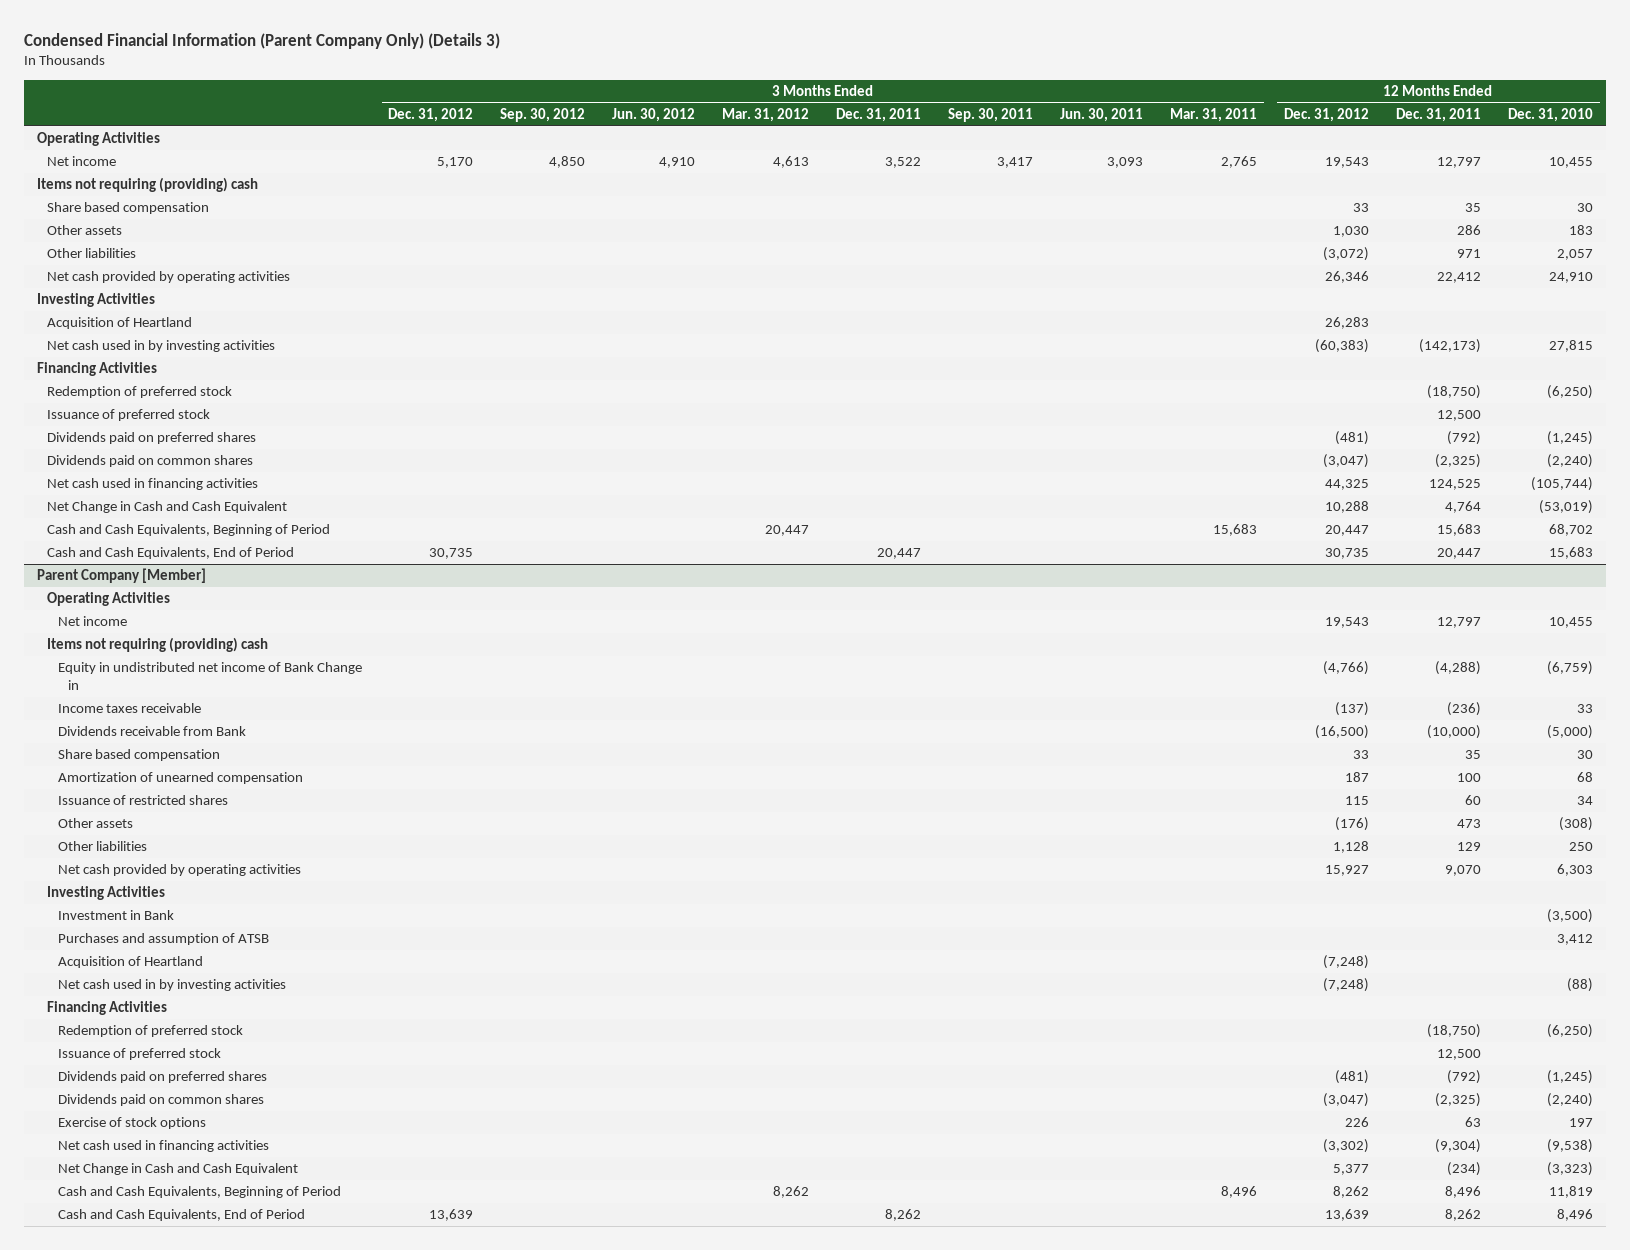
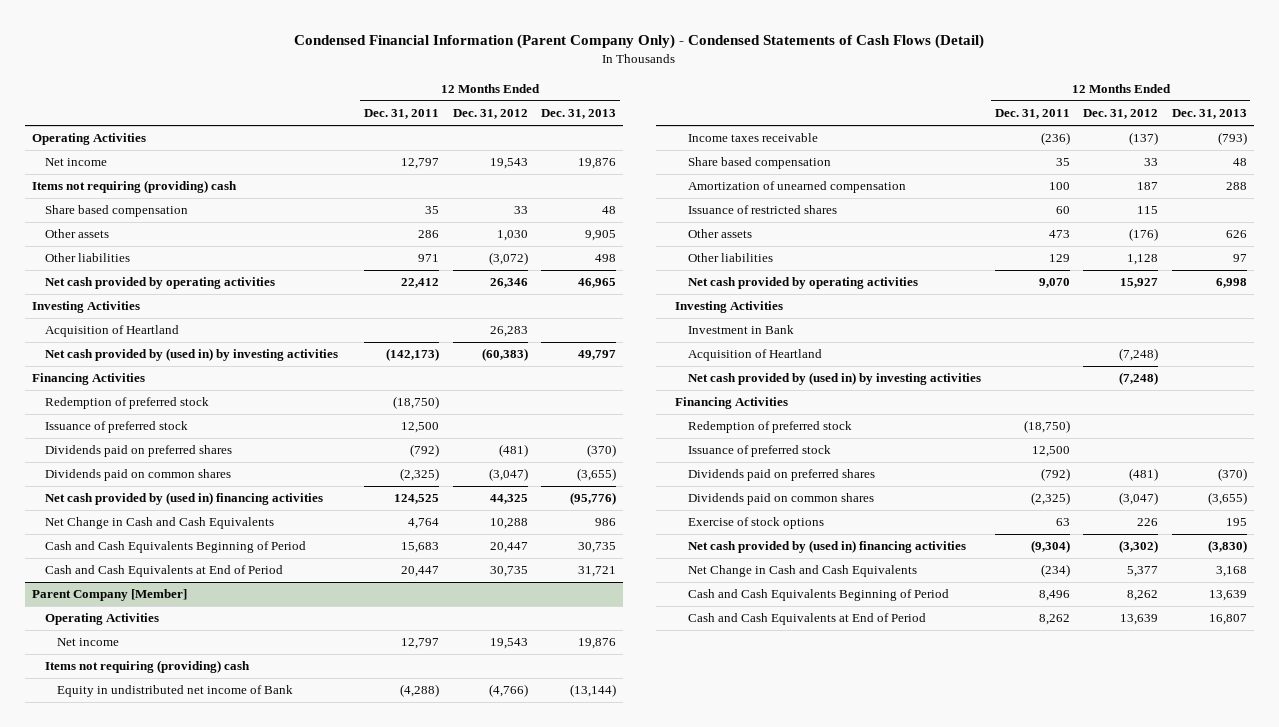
- Condensed Financial Information (Parent Company Only) (Details 3)
+ Condensed Financial Information (Parent Company Only) - Condensed Statements of Cash Flows (Detail)
- | 3 Months Ended Dec. 31, 2012 | 3 Months Ended Sep. 30, 2012 | 3 Months Ended Jun. 30, 2012 | 3 Months Ended Mar. 31, 2012 | 3 Months Ended Dec. 31, 2011 | 3 Months Ended Sep. 30, 2011 | 3 Months Ended Jun. 30, 2011 | 3 Months Ended Mar. 31, 2011 | 12 Months Ended Dec. 31, 2012 | 12 Months Ended Dec. 31, 2011 | 12 Months Ended Dec. 31, 2010
+ | 12 Months Ended Dec. 31, 2011 | 12 Months Ended Dec. 31, 2012 | 12 Months Ended Dec. 31, 2013
- Net cash used in by investing activities | | | | | | | | | (60,383) | (142,173) | 27,815
+ Net cash provided by (used in) by investing activities | (142,173) | (60,383) | 49,797
- Net cash used in financing activities | | | | | | | | | 44,325 | 124,525 | (105,744)
- Net Change in Cash and Cash Equivalent | | | | | | | | | 10,288 | 4,764 | (53,019)
- Cash and Cash Equivalents, Beginning of Period | | | | 20,447 | | | | 15,683 | 20,447 | 15,683 | 68,702
- Cash and Cash Equivalents, End of Period | 30,735 | | | | 20,447 | | | | 30,735 | 20,447 | 15,683
+ Net cash provided by (used in) financing activities | 124,525 | 44,325 | (95,776)
+ Net Change in Cash and Cash Equivalents | 4,764 | 10,288 | 986
+ Cash and Cash Equivalents Beginning of Period | 15,683 | 20,447 | 30,735
+ Cash and Cash Equivalents at End of Period | 20,447 | 30,735 | 31,721
@ Parent Company [Member]
- Equity in undistributed net income of Bank Change in | | | | | | | | | (4,766) | (4,288) | (6,759)
+ Equity in undistributed net income of Bank | (4,288) | (4,766) | (13,144)
- Dividends receivable from Bank | | | | | | | | | (16,500) | (10,000) | (5,000)
- Purchases and assumption of ATSB | | | | | | | | | | | 3,412
- Net cash used in by investing activities | | | | | | | | | (7,248) | | (88)
+ Net cash provided by (used in) by investing activities | | (7,248) |
- Net cash used in financing activities | | | | | | | | | (3,302) | (9,304) | (9,538)
- Net Change in Cash and Cash Equivalent | | | | | | | | | 5,377 | (234) | (3,323)
- Cash and Cash Equivalents, Beginning of Period | | | | 8,262 | | | | 8,496 | 8,262 | 8,496 | 11,819
- Cash and Cash Equivalents, End of Period | 13,639 | | | | 8,262 | | | | 13,639 | 8,262 | 8,496
+ Net cash provided by (used in) financing activities | (9,304) | (3,302) | (3,830)
+ Net Change in Cash and Cash Equivalents | (234) | 5,377 | 3,168
+ Cash and Cash Equivalents Beginning of Period | 8,496 | 8,262 | 13,639
+ Cash and Cash Equivalents at End of Period | 8,262 | 13,639 | 16,807

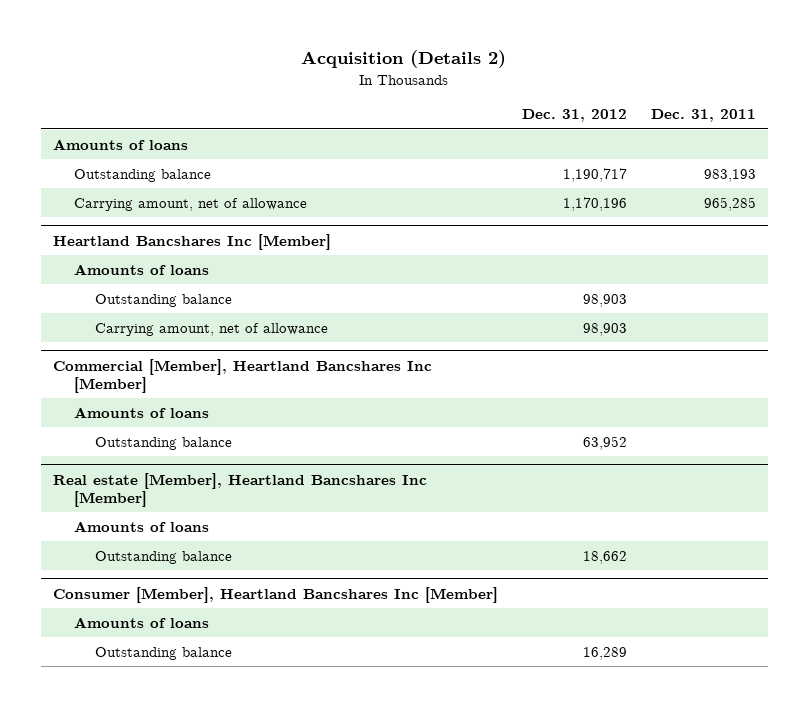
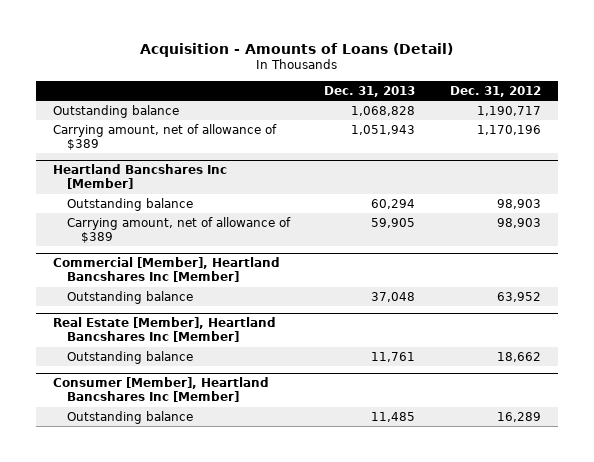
- Acquisition (Details 2)
+ Acquisition - Amounts of Loans (Detail)
- | Dec. 31, 2012 | Dec. 31, 2011
+ | Dec. 31, 2013 | Dec. 31, 2012
- Amounts of loans
- Carrying amount, net of allowance | 1,170,196 | 965,285
+ Carrying amount, net of allowance of $389 | 1,051,943 | 1,170,196
@ Heartland Bancshares Inc [Member]
- Amounts of loans
- Carrying amount, net of allowance | 98,903 |
+ Carrying amount, net of allowance of $389 | 59,905 | 98,903
@ Commercial [Member], Heartland Bancshares Inc [Member]
- Amounts of loans
- Real estate [Member], Heartland Bancshares Inc [Member]
- Amounts of loans
+ Real Estate [Member], Heartland Bancshares Inc [Member]
@ Consumer [Member], Heartland Bancshares Inc [Member]
- Amounts of loans

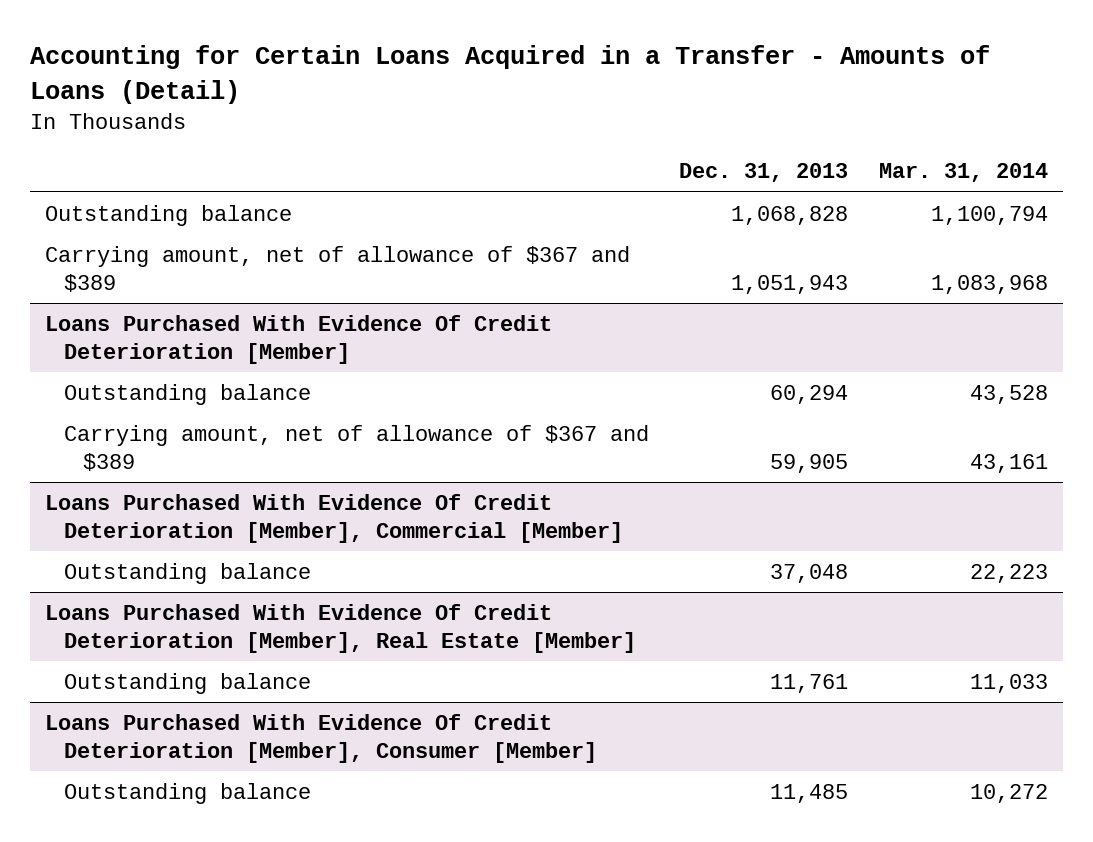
- Acquisition - Amounts of Loans (Detail)
+ Accounting for Certain Loans Acquired in a Transfer - Amounts of Loans (Detail)
- | Dec. 31, 2013 | Dec. 31, 2012
+ | Dec. 31, 2013 | Mar. 31, 2014
- Carrying amount, net of allowance of $389 | 1,051,943 | 1,170,196
- Heartland Bancshares Inc [Member]
+ Carrying amount, net of allowance of $367 and $389 | 1,051,943 | 1,083,968
+ Loans Purchased With Evidence Of Credit Deterioration [Member]
- Carrying amount, net of allowance of $389 | 59,905 | 98,903
- Commercial [Member], Heartland Bancshares Inc [Member]
+ Carrying amount, net of allowance of $367 and $389 | 59,905 | 43,161
+ Loans Purchased With Evidence Of Credit Deterioration [Member], Commercial [Member]
- Real Estate [Member], Heartland Bancshares Inc [Member]
+ Loans Purchased With Evidence Of Credit Deterioration [Member], Real Estate [Member]
- Consumer [Member], Heartland Bancshares Inc [Member]
+ Loans Purchased With Evidence Of Credit Deterioration [Member], Consumer [Member]

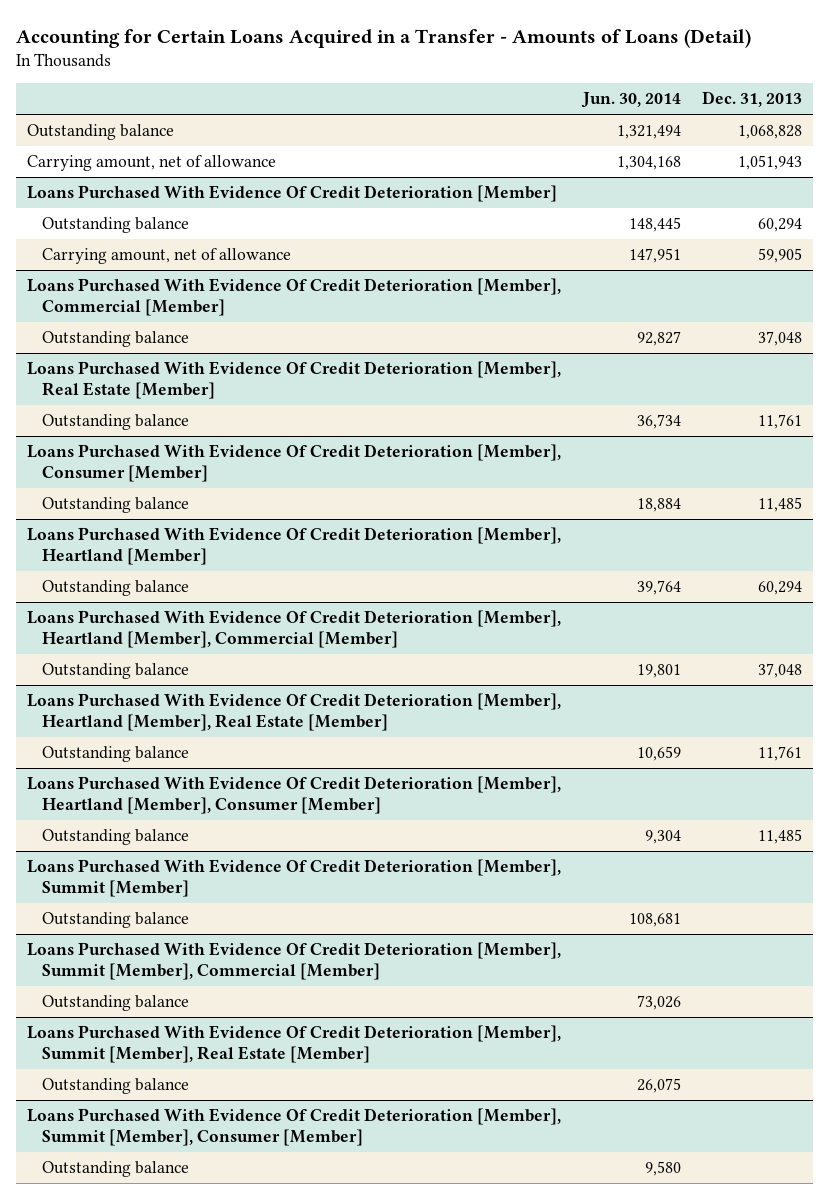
- | Dec. 31, 2013 | Mar. 31, 2014
+ | Jun. 30, 2014 | Dec. 31, 2013
- Carrying amount, net of allowance of $367 and $389 | 1,051,943 | 1,083,968
+ Carrying amount, net of allowance | 1,304,168 | 1,051,943
@ Loans Purchased With Evidence Of Credit Deterioration [Member]
- Carrying amount, net of allowance of $367 and $389 | 59,905 | 43,161
+ Carrying amount, net of allowance | 147,951 | 59,905
+ Loans Purchased With Evidence Of Credit Deterioration [Member], Heartland [Member]
+ Outstanding balance | 39,764 | 60,294
+ Loans Purchased With Evidence Of Credit Deterioration [Member], Heartland [Member], Commercial [Member]
+ Outstanding balance | 19,801 | 37,048
+ Loans Purchased With Evidence Of Credit Deterioration [Member], Heartland [Member], Real Estate [Member]
+ Outstanding balance | 10,659 | 11,761
+ Loans Purchased With Evidence Of Credit Deterioration [Member], Heartland [Member], Consumer [Member]
+ Outstanding balance | 9,304 | 11,485
+ Loans Purchased With Evidence Of Credit Deterioration [Member], Summit [Member]
+ Outstanding balance | 108,681 |
+ Loans Purchased With Evidence Of Credit Deterioration [Member], Summit [Member], Commercial [Member]
+ Outstanding balance | 73,026 |
+ Loans Purchased With Evidence Of Credit Deterioration [Member], Summit [Member], Real Estate [Member]
+ Outstanding balance | 26,075 |
+ Loans Purchased With Evidence Of Credit Deterioration [Member], Summit [Member], Consumer [Member]
+ Outstanding balance | 9,580 |

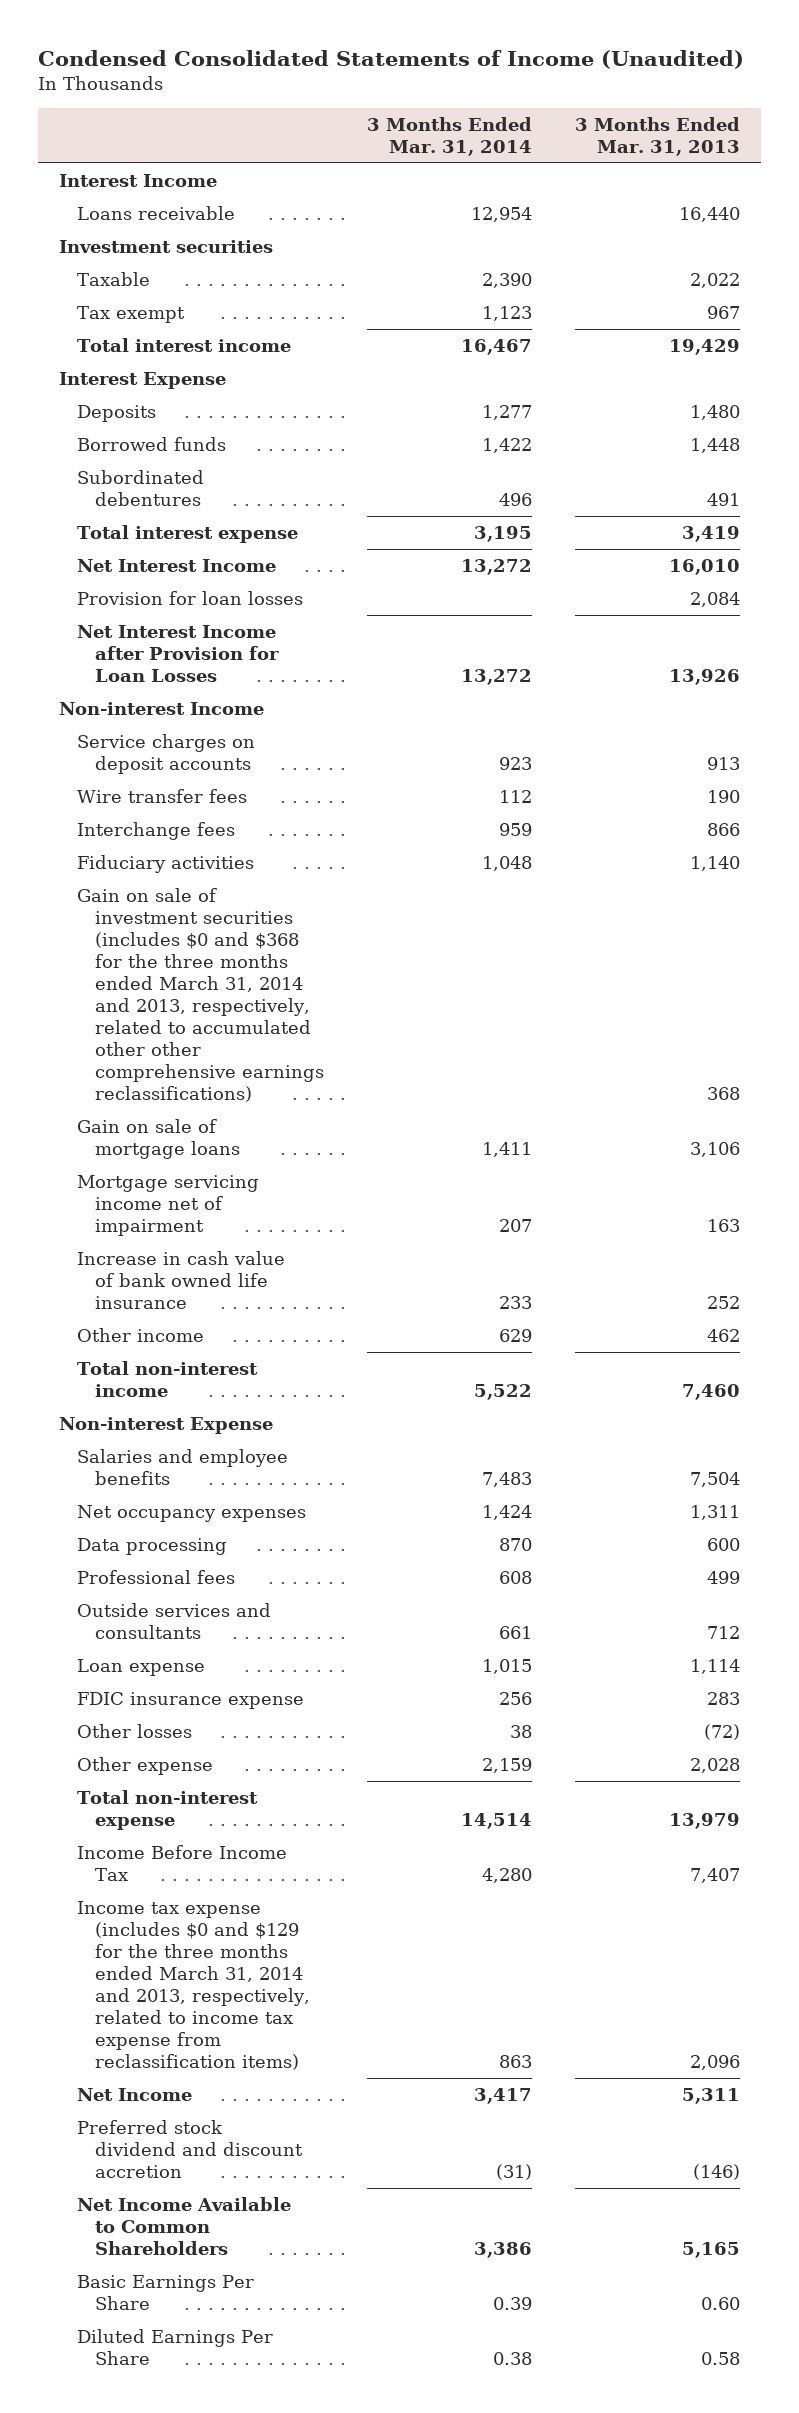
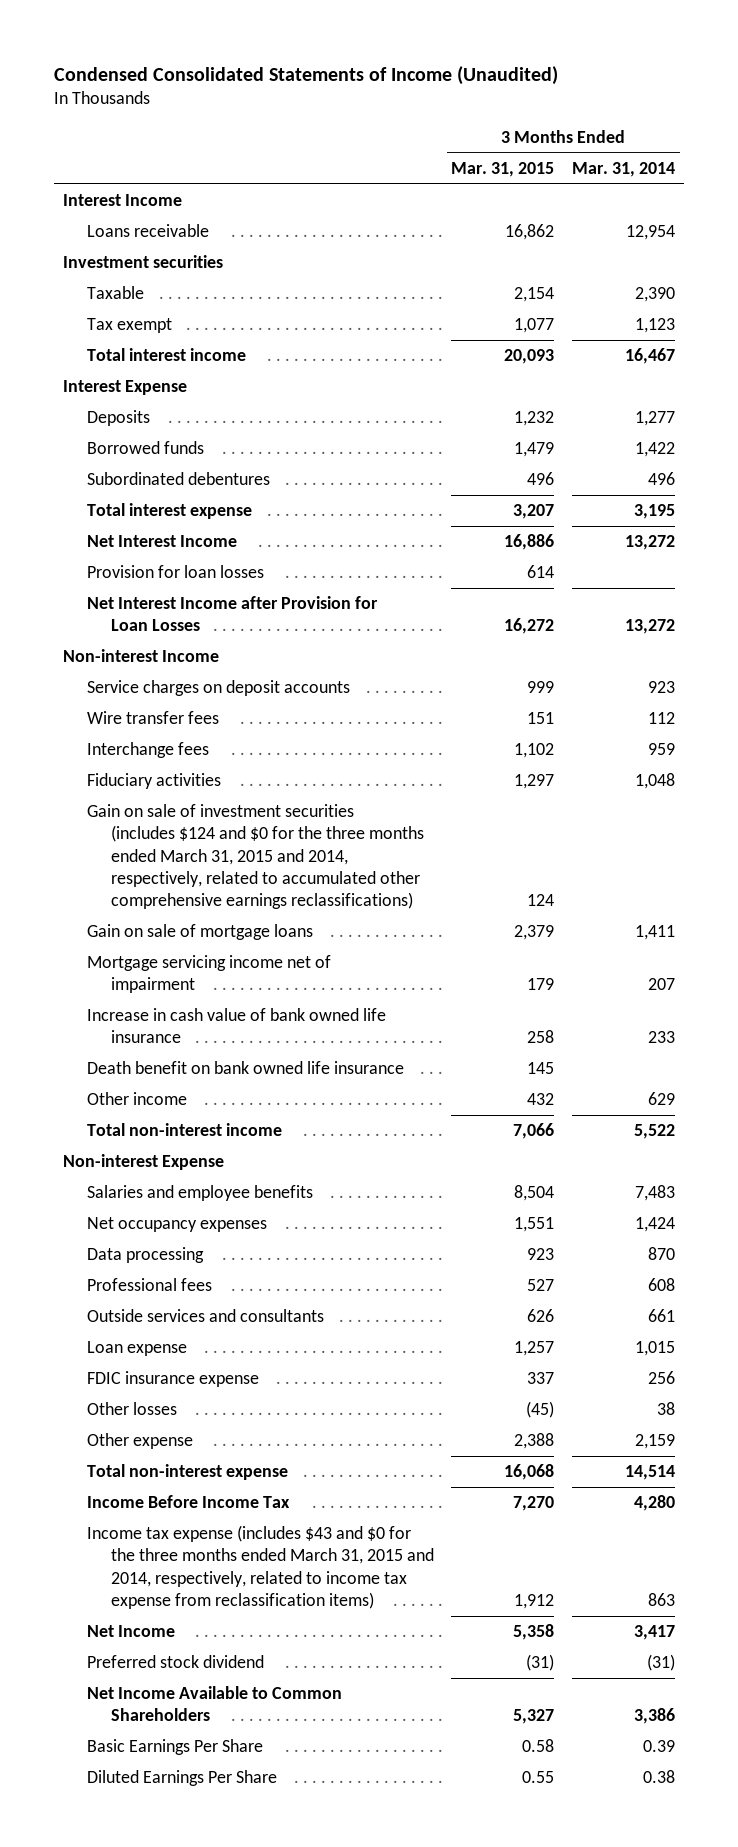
- | 3 Months Ended Mar. 31, 2014 | 3 Months Ended Mar. 31, 2013
+ | 3 Months Ended Mar. 31, 2015 | 3 Months Ended Mar. 31, 2014
- Gain on sale of investment securities (includes $0 and $368 for the three months ended March 31, 2014 and 2013, respectively, related to accumulated other other comprehensive earnings reclassifications) | | 368
+ Gain on sale of investment securities (includes $124 and $0 for the three months ended March 31, 2015 and 2014, respectively, related to accumulated other comprehensive earnings reclassifications) | 124 |
+ Death benefit on bank owned life insurance | 145 |
- Income tax expense (includes $0 and $129 for the three months ended March 31, 2014 and 2013, respectively, related to income tax expense from reclassification items) | 863 | 2,096
+ Income tax expense (includes $43 and $0 for the three months ended March 31, 2015 and 2014, respectively, related to income tax expense from reclassification items) | 1,912 | 863
- Preferred stock dividend and discount accretion | (31) | (146)
+ Preferred stock dividend | (31) | (31)

